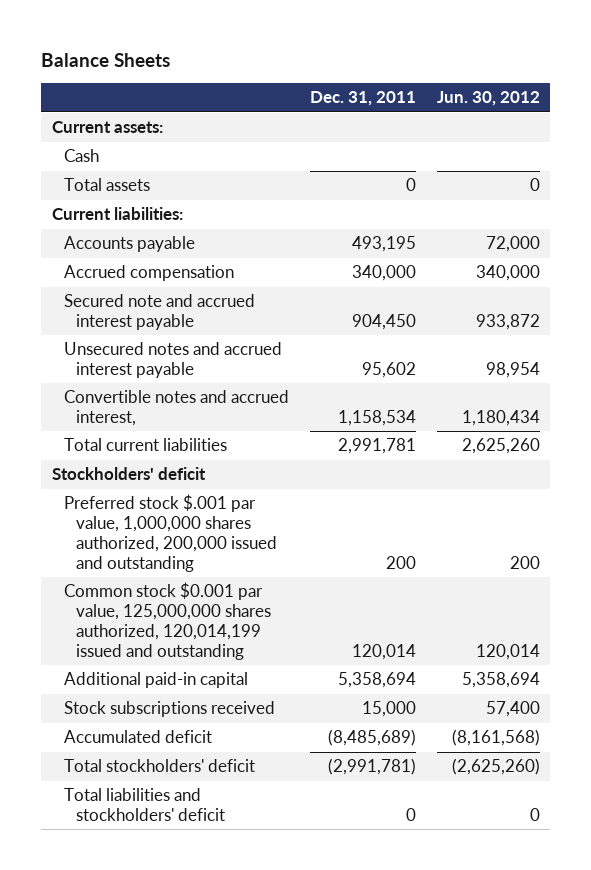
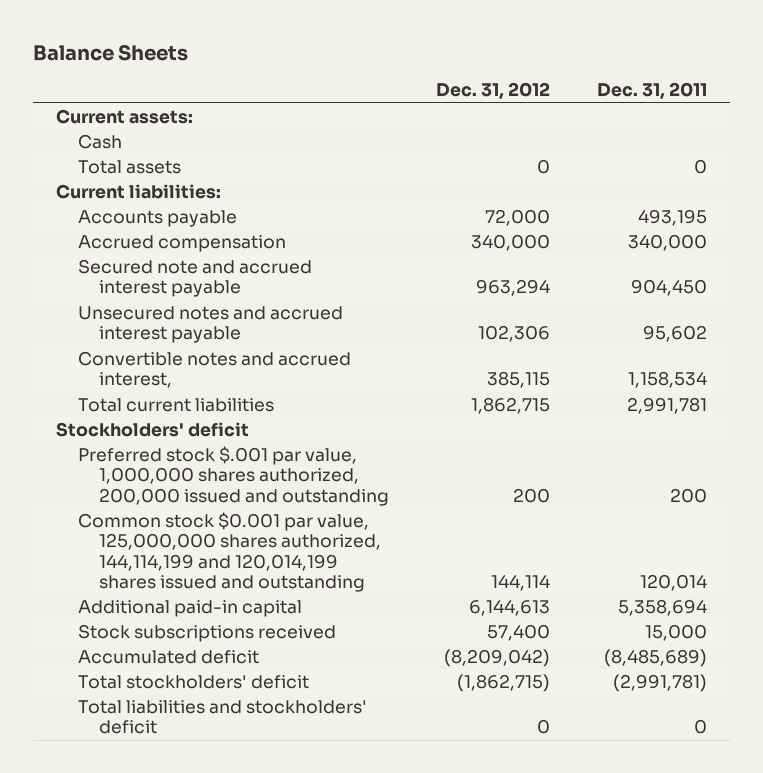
- | Dec. 31, 2011 | Jun. 30, 2012
+ | Dec. 31, 2012 | Dec. 31, 2011
- Common stock $0.001 par value, 125,000,000 shares authorized, 120,014,199 issued and outstanding | 120,014 | 120,014
+ Common stock $0.001 par value, 125,000,000 shares authorized, 144,114,199 and 120,014,199 shares issued and outstanding | 144,114 | 120,014

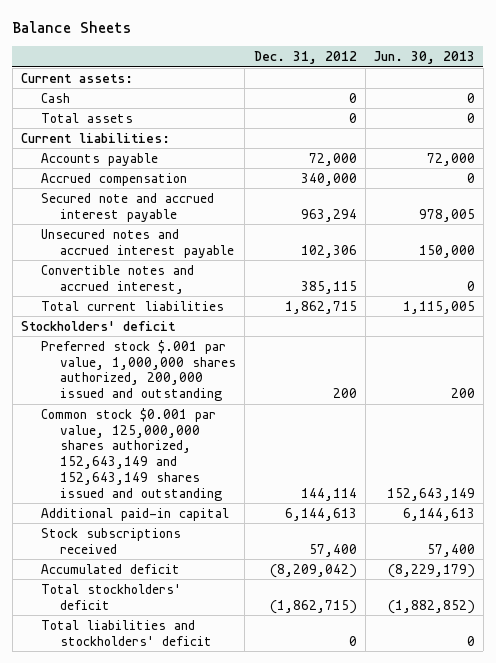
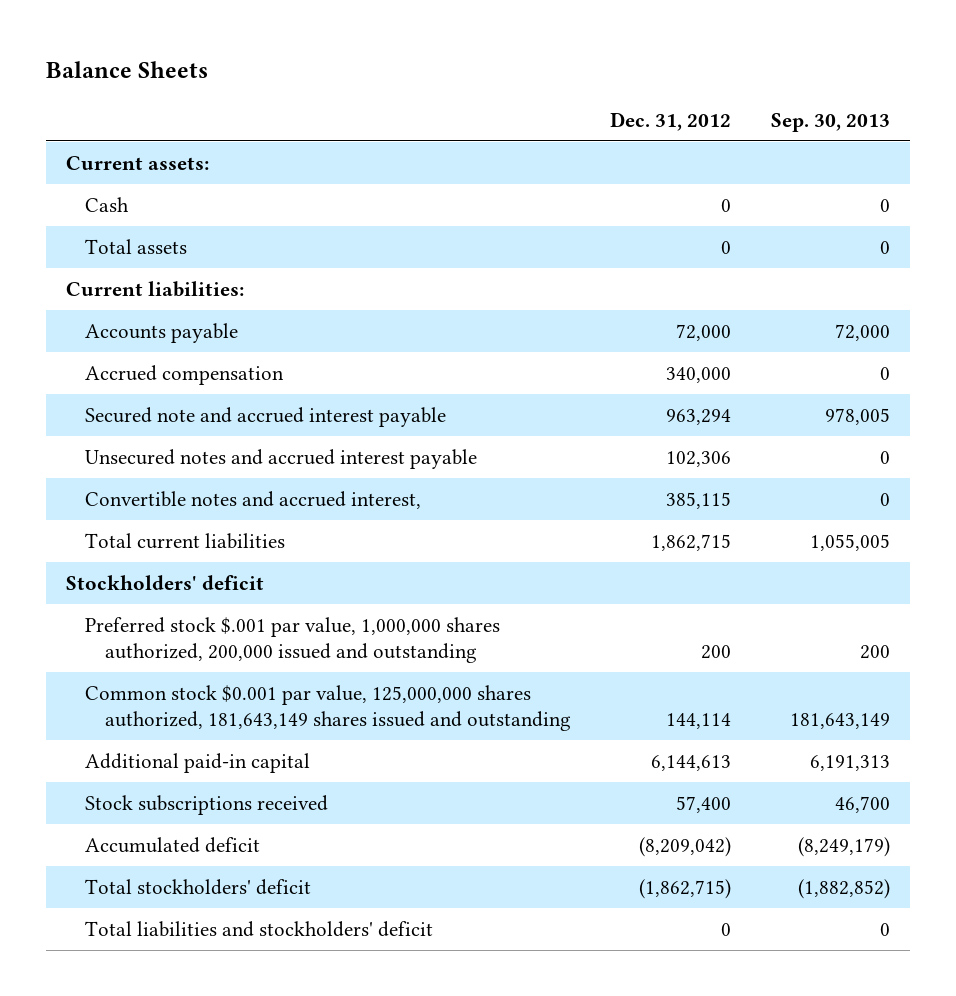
- | Dec. 31, 2012 | Jun. 30, 2013
+ | Dec. 31, 2012 | Sep. 30, 2013
- Common stock $0.001 par value, 125,000,000 shares authorized, 152,643,149 and 152,643,149 shares issued and outstanding | 144,114 | 152,643,149
+ Common stock $0.001 par value, 125,000,000 shares authorized, 181,643,149 shares issued and outstanding | 144,114 | 181,643,149

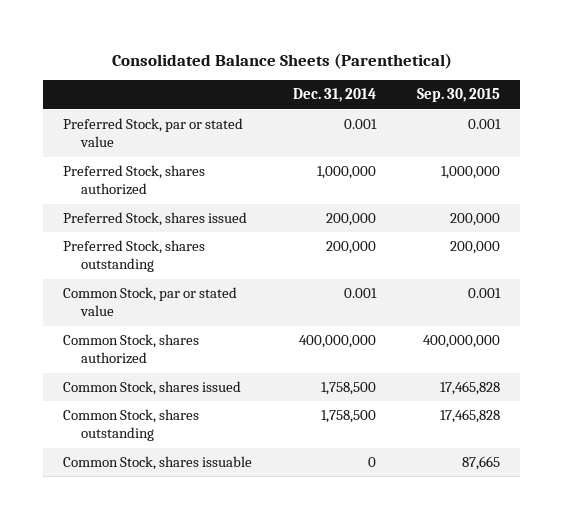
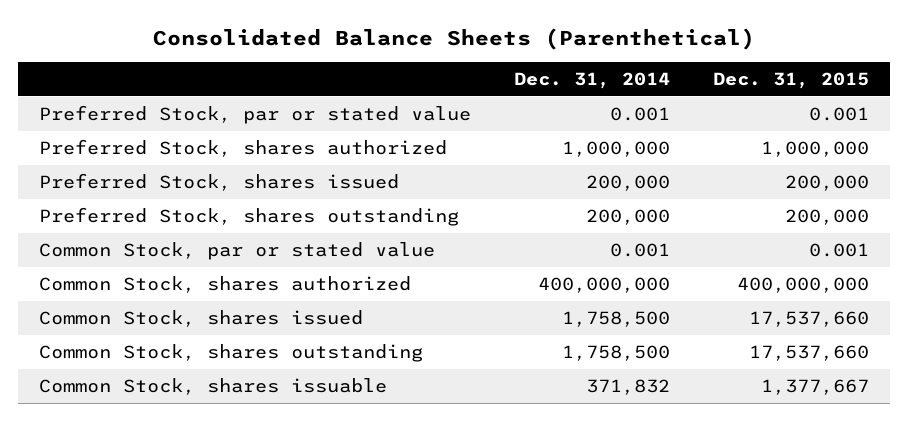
- | Dec. 31, 2014 | Sep. 30, 2015
+ | Dec. 31, 2014 | Dec. 31, 2015
- Common Stock, shares issuable | 0 | 87,665
+ Common Stock, shares issuable | 371,832 | 1,377,667

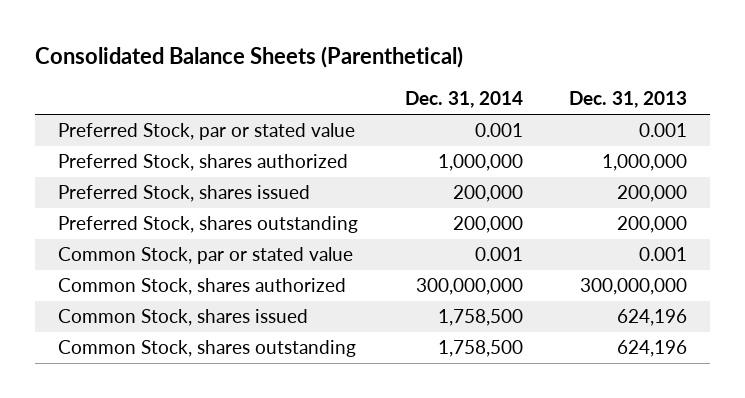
- | Dec. 31, 2014 | Dec. 31, 2015
+ | Dec. 31, 2014 | Dec. 31, 2013
- Common Stock, shares authorized | 400,000,000 | 400,000,000
+ Common Stock, shares authorized | 300,000,000 | 300,000,000
- Common Stock, shares issuable | 371,832 | 1,377,667

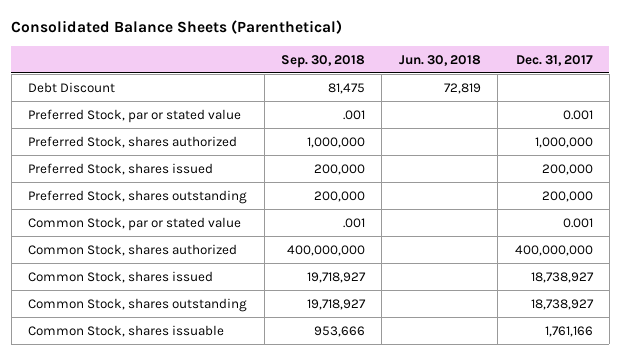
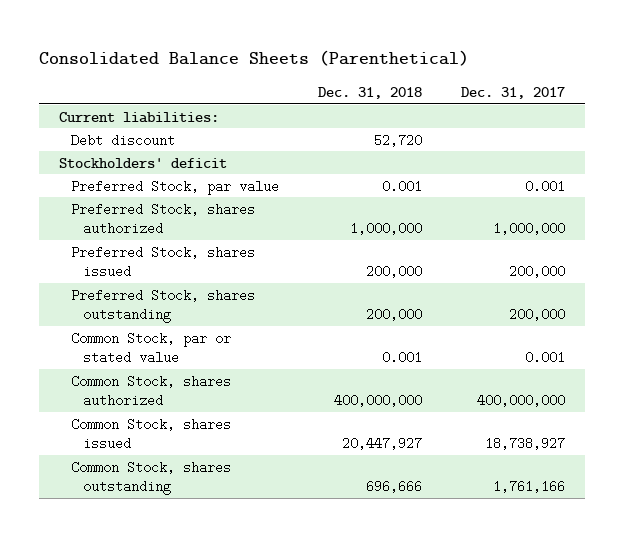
- | Sep. 30, 2018 | Jun. 30, 2018 | Dec. 31, 2017
+ | Dec. 31, 2018 | Dec. 31, 2017
- Debt Discount | 81,475 | 72,819 |
- Preferred Stock, par or stated value | .001 | | 0.001
+ Current liabilities:
+ Debt discount | 52,720 |
+ Stockholders' deficit
+ Preferred Stock, par value | 0.001 | 0.001
- Common Stock, shares outstanding | 19,718,927 | | 18,738,927
- Common Stock, shares issuable | 953,666 | | 1,761,166
+ Common Stock, shares outstanding | 696,666 | 1,761,166

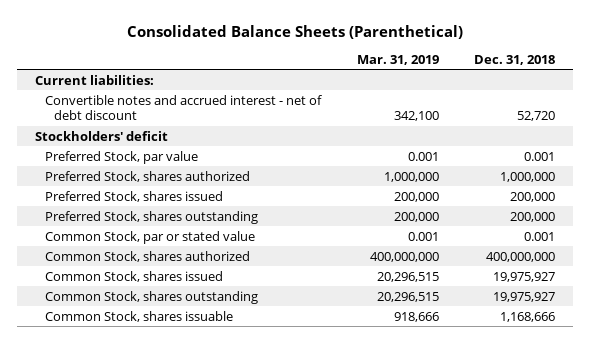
- | Dec. 31, 2018 | Dec. 31, 2017
+ | Mar. 31, 2019 | Dec. 31, 2018
- Debt discount | 52,720 |
+ Convertible notes and accrued interest - net of debt discount | 342,100 | 52,720
- Common Stock, shares issued | 20,447,927 | 18,738,927
- Common Stock, shares outstanding | 696,666 | 1,761,166
+ Common Stock, shares issued | 20,296,515 | 19,975,927
+ Common Stock, shares outstanding | 20,296,515 | 19,975,927
+ Common Stock, shares issuable | 918,666 | 1,168,666

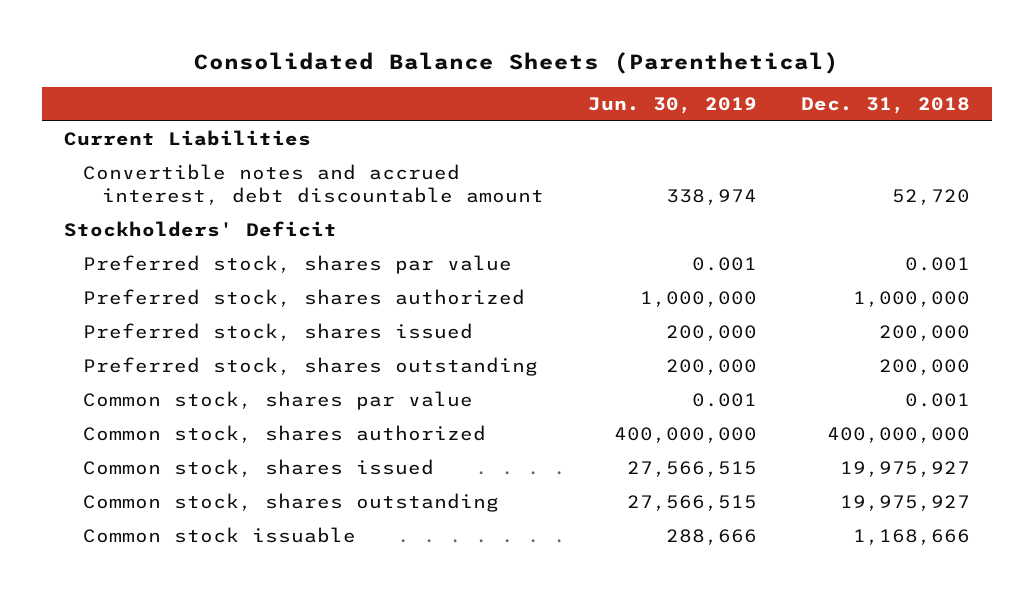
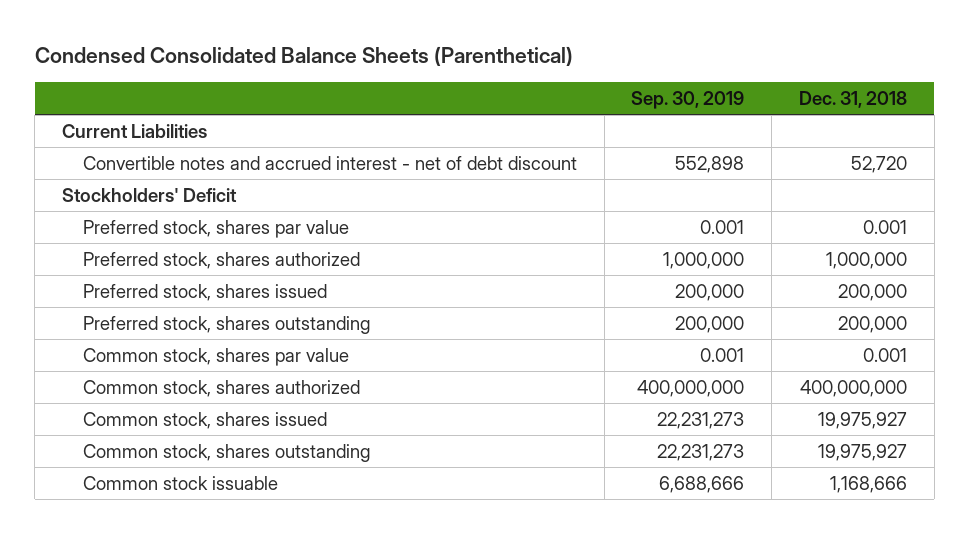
- Consolidated Balance Sheets (Parenthetical)
+ Condensed Consolidated Balance Sheets (Parenthetical)
- | Jun. 30, 2019 | Dec. 31, 2018
+ | Sep. 30, 2019 | Dec. 31, 2018
- Convertible notes and accrued interest, debt discountable amount | 338,974 | 52,720
+ Convertible notes and accrued interest - net of debt discount | 552,898 | 52,720

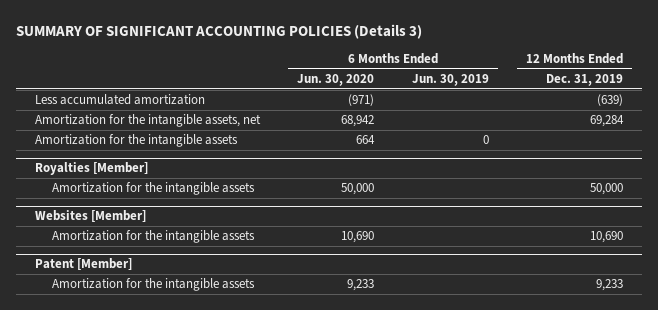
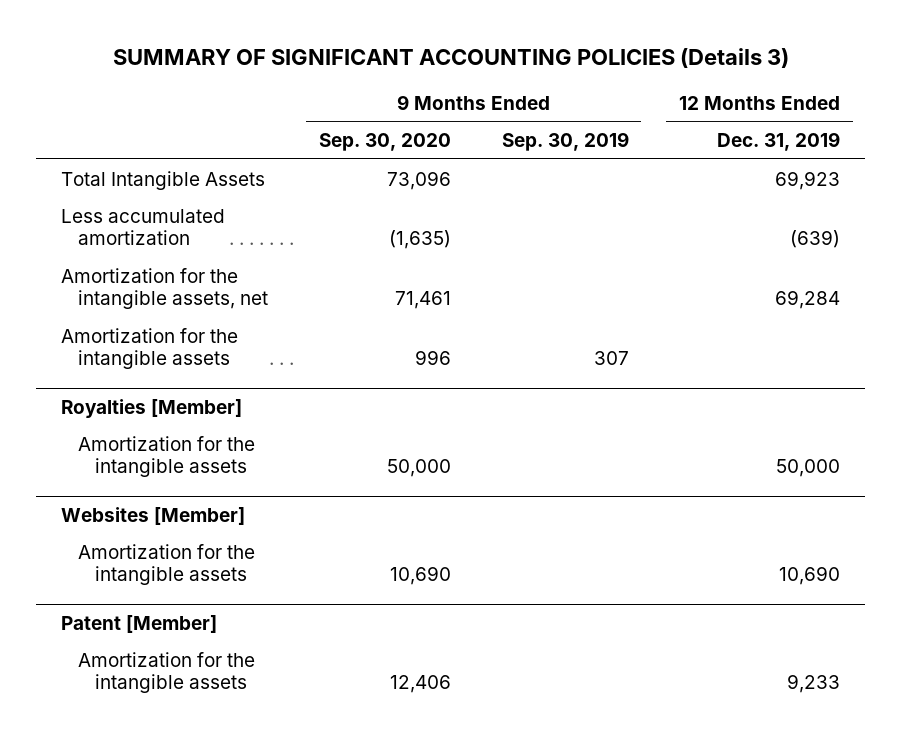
- | 6 Months Ended Jun. 30, 2020 | 6 Months Ended Jun. 30, 2019 | 12 Months Ended Dec. 31, 2019
+ | 9 Months Ended Sep. 30, 2020 | 9 Months Ended Sep. 30, 2019 | 12 Months Ended Dec. 31, 2019
+ Total Intangible Assets | 73,096 | | 69,923

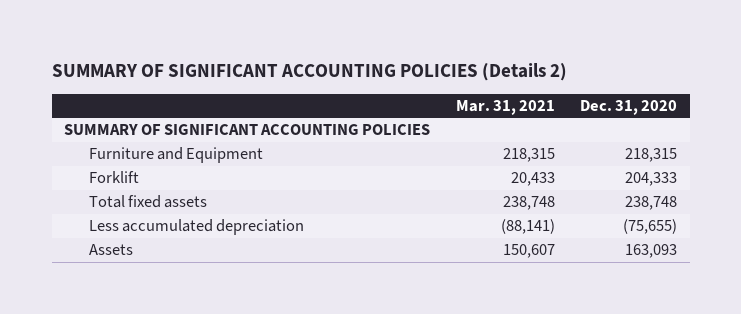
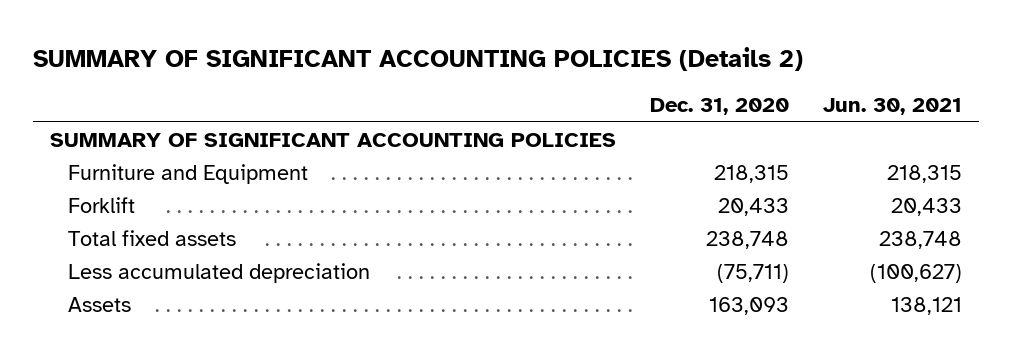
- | Mar. 31, 2021 | Dec. 31, 2020
+ | Dec. 31, 2020 | Jun. 30, 2021
- Forklift | 20,433 | 204,333
+ Forklift | 20,433 | 20,433
- Less accumulated depreciation | (88,141) | (75,655)
+ Less accumulated depreciation | (75,711) | (100,627)

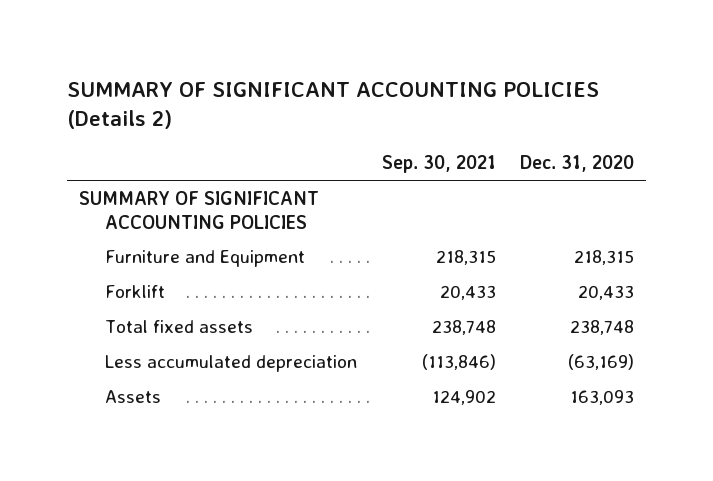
- | Dec. 31, 2020 | Jun. 30, 2021
+ | Sep. 30, 2021 | Dec. 31, 2020
- Less accumulated depreciation | (75,711) | (100,627)
+ Less accumulated depreciation | (113,846) | (63,169)

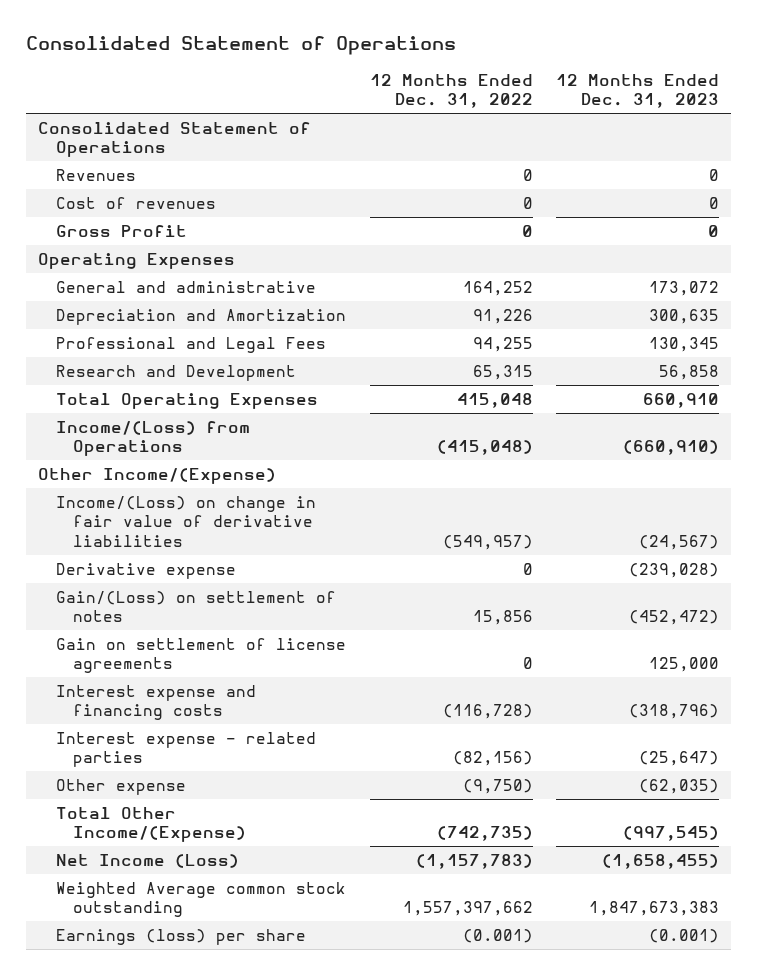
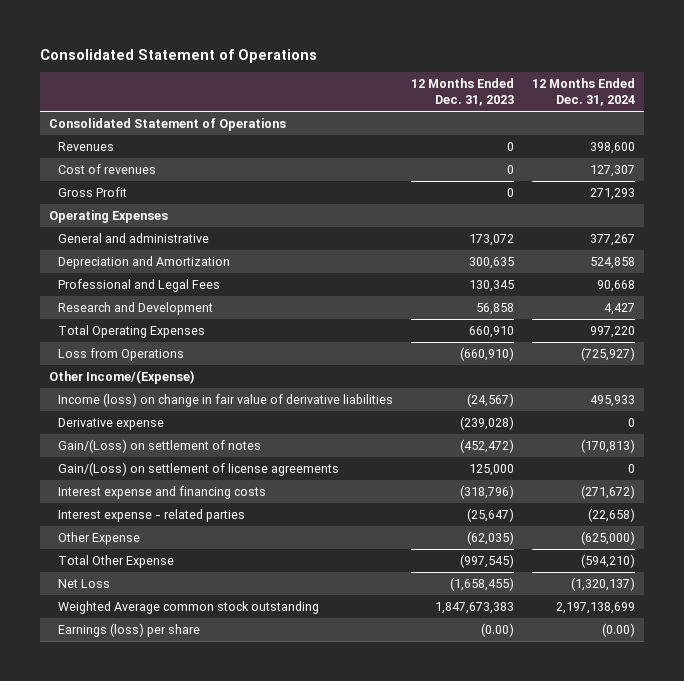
- | 12 Months Ended Dec. 31, 2022 | 12 Months Ended Dec. 31, 2023
+ | 12 Months Ended Dec. 31, 2023 | 12 Months Ended Dec. 31, 2024
- Income/(Loss) from Operations | (415,048) | (660,910)
+ Loss from Operations | (660,910) | (725,927)
- Income/(Loss) on change in fair value of derivative liabilities | (549,957) | (24,567)
+ Income (loss) on change in fair value of derivative liabilities | (24,567) | 495,933
- Gain on settlement of license agreements | 0 | 125,000
+ Gain/(Loss) on settlement of license agreements | 125,000 | 0
- Other expense | (9,750) | (62,035)
- Total Other Income/(Expense) | (742,735) | (997,545)
- Net Income (Loss) | (1,157,783) | (1,658,455)
+ Other Expense | (62,035) | (625,000)
+ Total Other Expense | (997,545) | (594,210)
+ Net Loss | (1,658,455) | (1,320,137)
- Earnings (loss) per share | (0.001) | (0.001)
+ Earnings (loss) per share | (0.00) | (0.00)

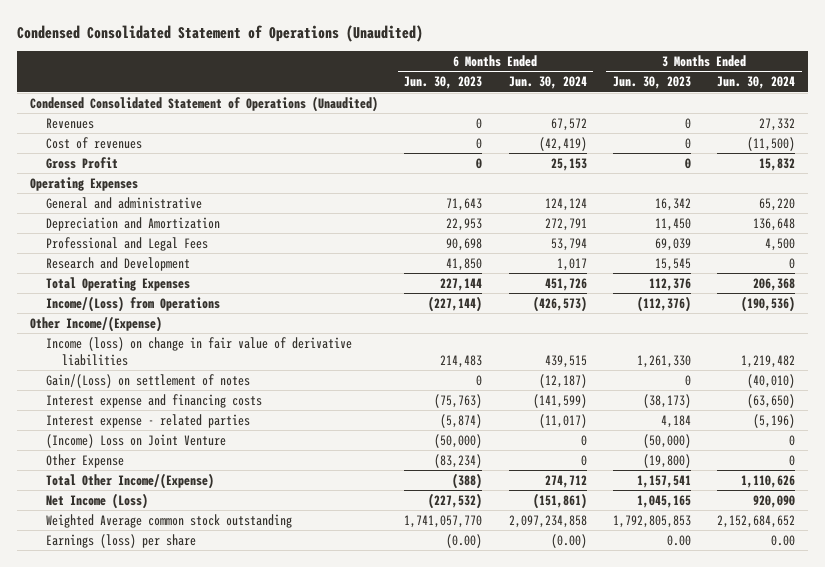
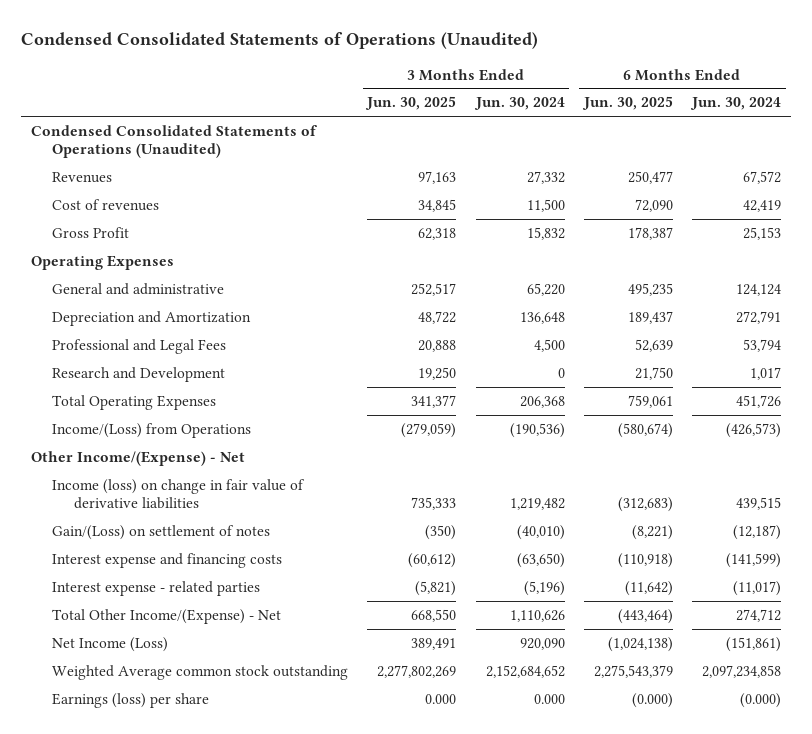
- Condensed Consolidated Statement of Operations (Unaudited)
+ Condensed Consolidated Statements of Operations (Unaudited)
- | 6 Months Ended Jun. 30, 2023 | 6 Months Ended Jun. 30, 2024 | 3 Months Ended Jun. 30, 2023 | 3 Months Ended Jun. 30, 2024
+ | 3 Months Ended Jun. 30, 2025 | 3 Months Ended Jun. 30, 2024 | 6 Months Ended Jun. 30, 2025 | 6 Months Ended Jun. 30, 2024
- Condensed Consolidated Statement of Operations (Unaudited)
+ Condensed Consolidated Statements of Operations (Unaudited)
- Cost of revenues | 0 | (42,419) | 0 | (11,500)
+ Cost of revenues | 34,845 | 11,500 | 72,090 | 42,419
- Other Income/(Expense)
+ Other Income/(Expense) - Net
- (Income) Loss on Joint Venture | (50,000) | 0 | (50,000) | 0
- Other Expense | (83,234) | 0 | (19,800) | 0
- Total Other Income/(Expense) | (388) | 274,712 | 1,157,541 | 1,110,626
+ Total Other Income/(Expense) - Net | 668,550 | 1,110,626 | (443,464) | 274,712
- Earnings (loss) per share | (0.00) | (0.00) | 0.00 | 0.00
+ Earnings (loss) per share | 0.000 | 0.000 | (0.000) | (0.000)

